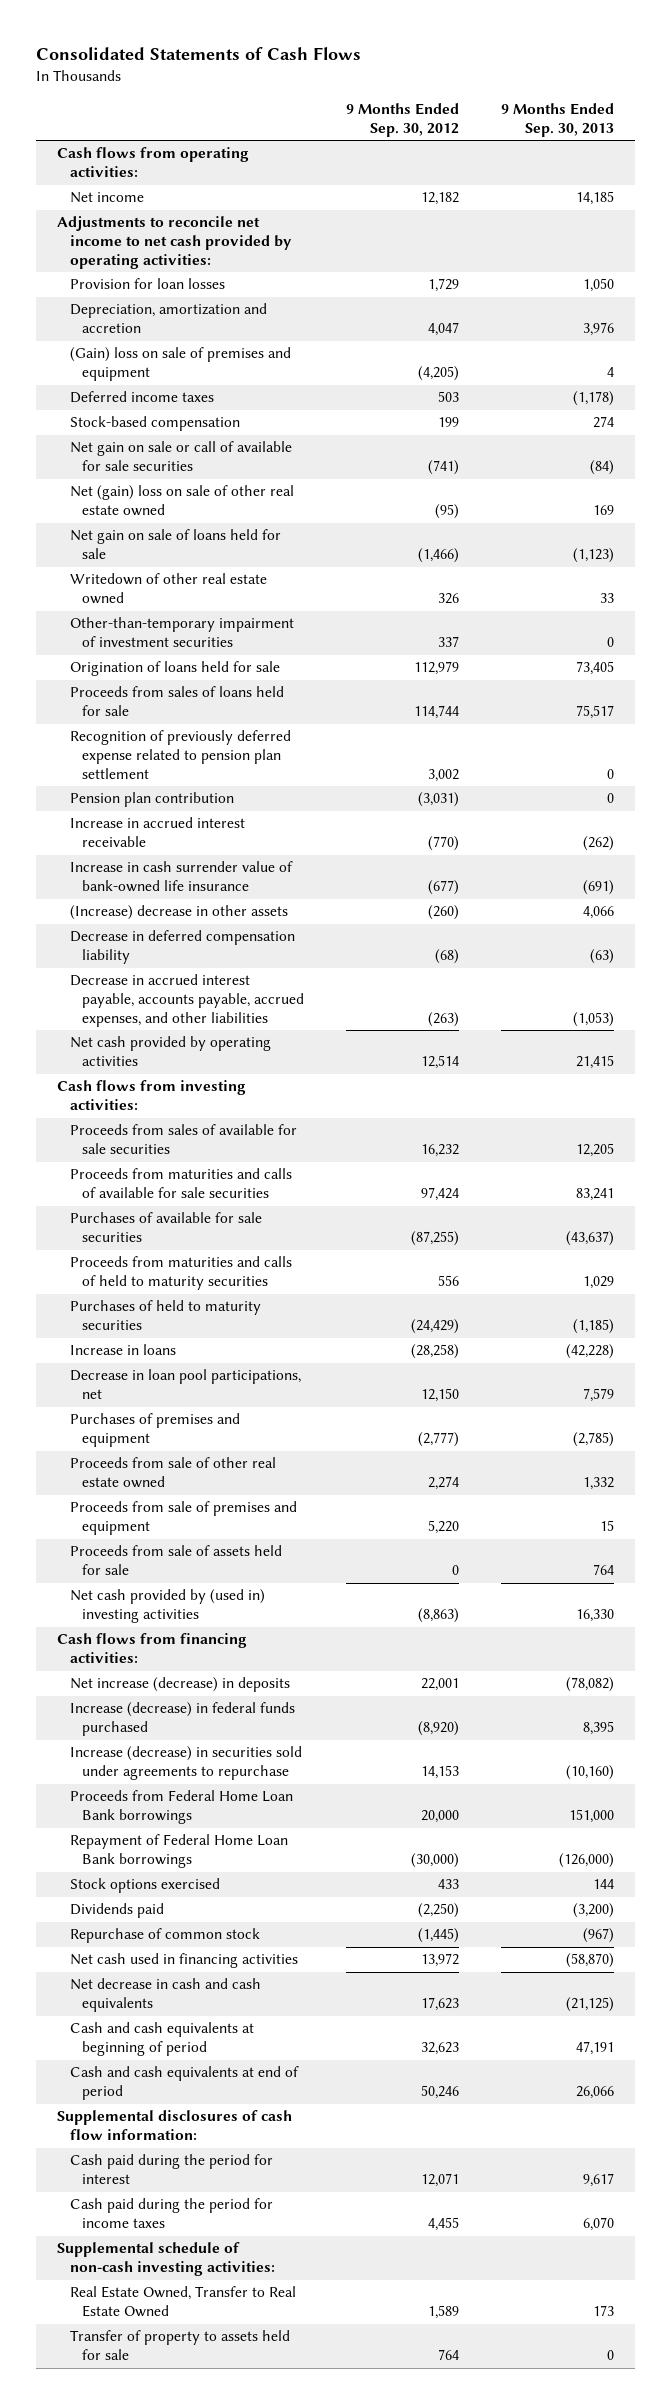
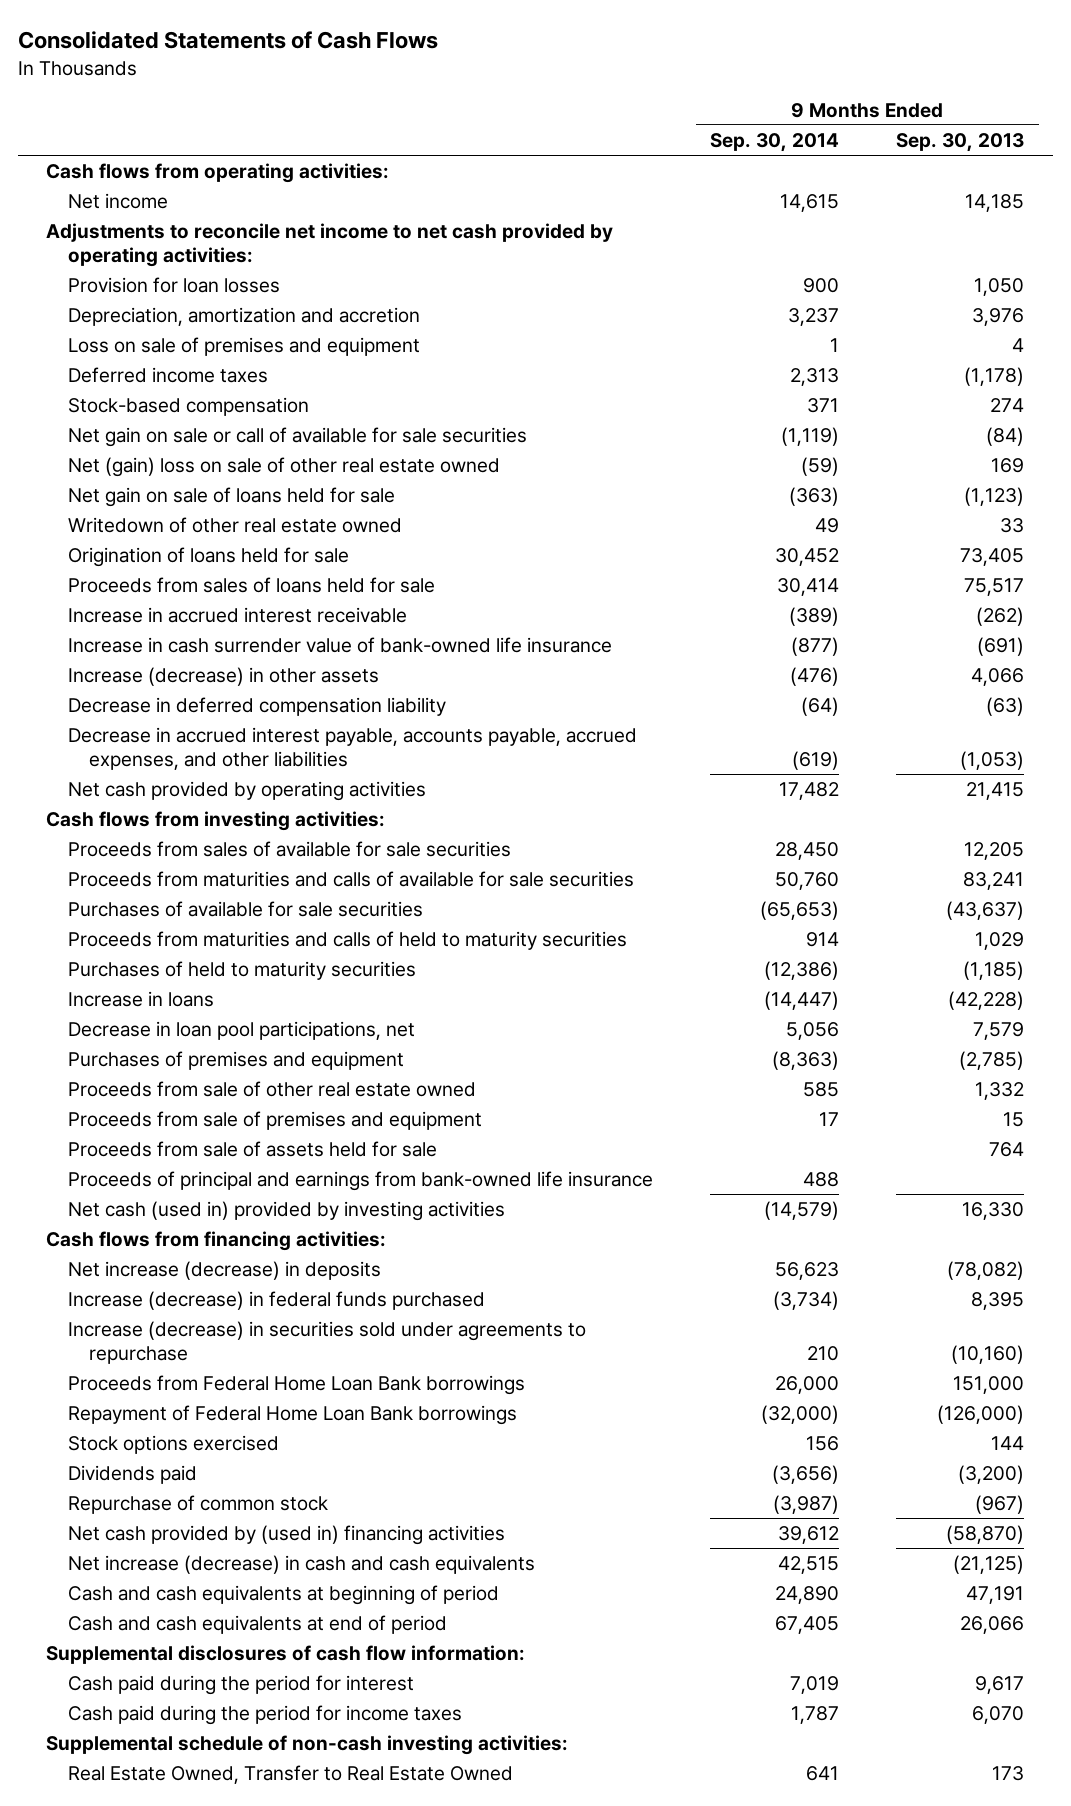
- | 9 Months Ended Sep. 30, 2012 | 9 Months Ended Sep. 30, 2013
+ | 9 Months Ended Sep. 30, 2014 | 9 Months Ended Sep. 30, 2013
- (Gain) loss on sale of premises and equipment | (4,205) | 4
+ Loss on sale of premises and equipment | 1 | 4
- Other-than-temporary impairment of investment securities | 337 | 0
- Recognition of previously deferred expense related to pension plan settlement | 3,002 | 0
- Pension plan contribution | (3,031) | 0
- (Increase) decrease in other assets | (260) | 4,066
+ Increase (decrease) in other assets | (476) | 4,066
- Net cash provided by (used in) investing activities | (8,863) | 16,330
+ Proceeds of principal and earnings from bank-owned life insurance | 488 |
+ Net cash (used in) provided by investing activities | (14,579) | 16,330
- Net cash used in financing activities | 13,972 | (58,870)
- Net decrease in cash and cash equivalents | 17,623 | (21,125)
+ Net cash provided by (used in) financing activities | 39,612 | (58,870)
+ Net increase (decrease) in cash and cash equivalents | 42,515 | (21,125)
- Transfer of property to assets held for sale | 764 | 0

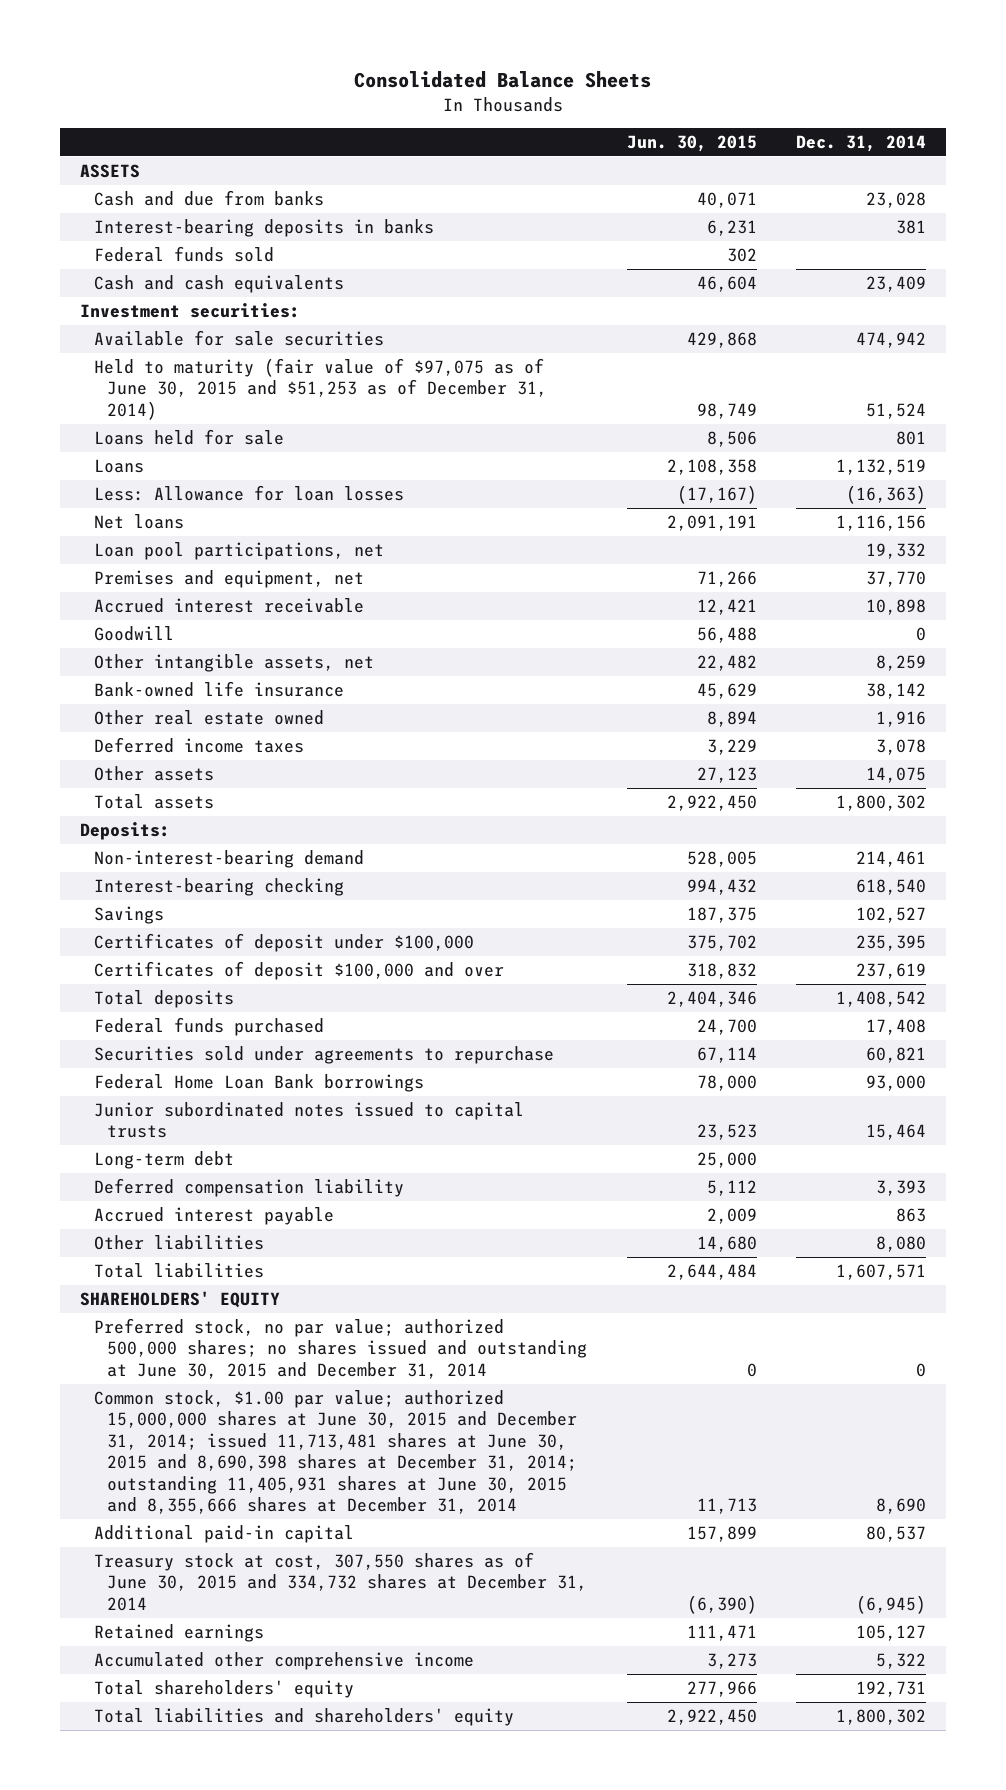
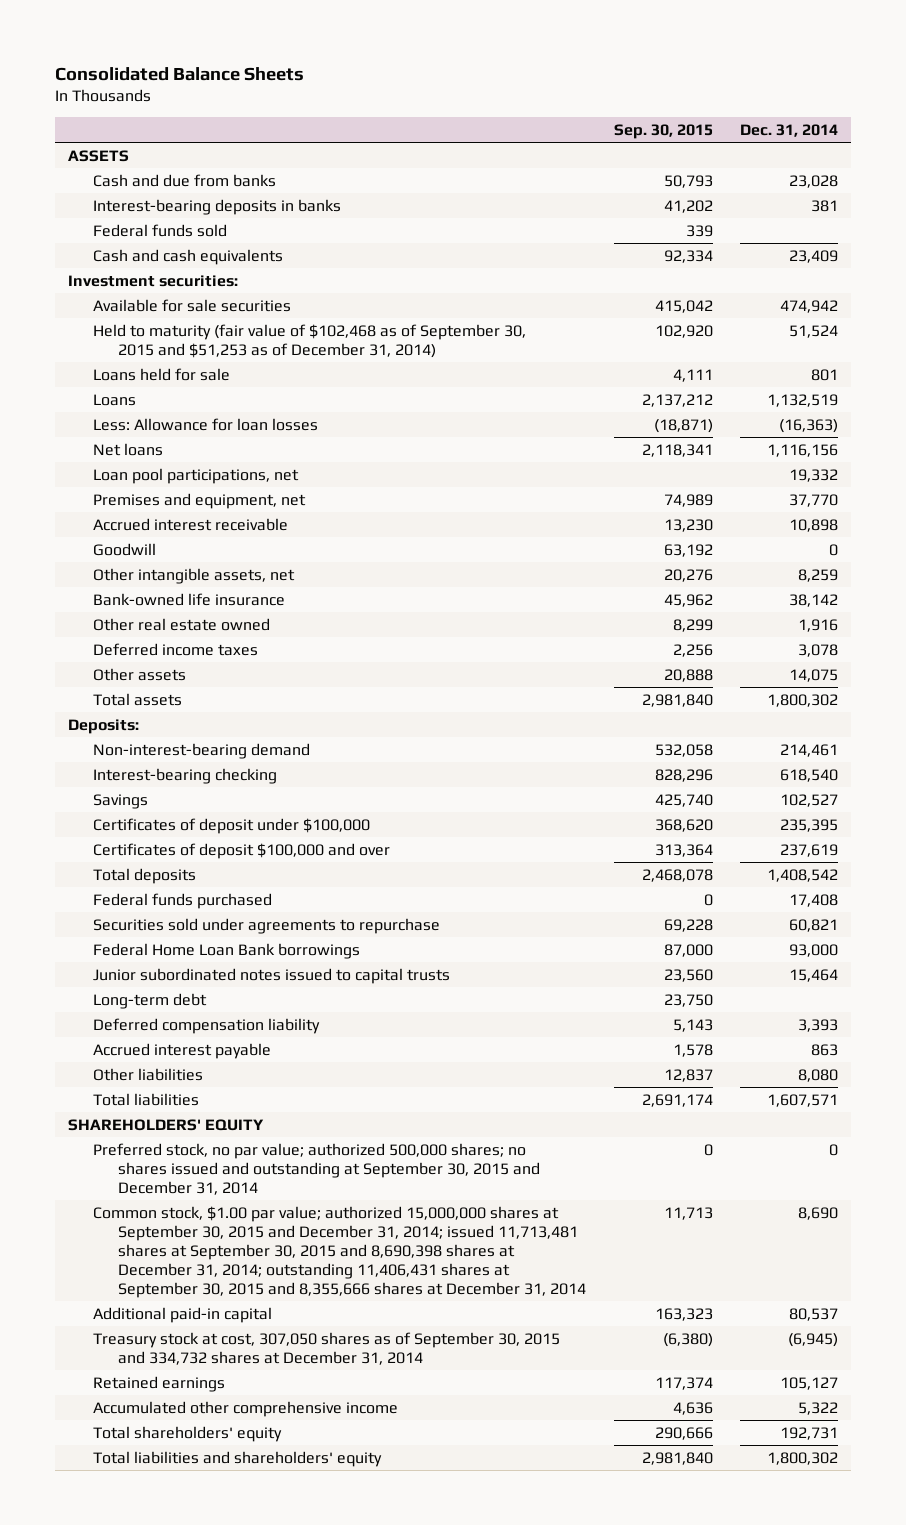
- | Jun. 30, 2015 | Dec. 31, 2014
+ | Sep. 30, 2015 | Dec. 31, 2014
- Held to maturity (fair value of $97,075 as of June 30, 2015 and $51,253 as of December 31, 2014) | 98,749 | 51,524
+ Held to maturity (fair value of $102,468 as of September 30, 2015 and $51,253 as of December 31, 2014) | 102,920 | 51,524
- Preferred stock, no par value; authorized 500,000 shares; no shares issued and outstanding at June 30, 2015 and December 31, 2014 | 0 | 0
- Common stock, $1.00 par value; authorized 15,000,000 shares at June 30, 2015 and December 31, 2014; issued 11,713,481 shares at June 30, 2015 and 8,690,398 shares at December 31, 2014; outstanding 11,405,931 shares at June 30, 2015 and 8,355,666 shares at December 31, 2014 | 11,713 | 8,690
+ Preferred stock, no par value; authorized 500,000 shares; no shares issued and outstanding at September 30, 2015 and December 31, 2014 | 0 | 0
+ Common stock, $1.00 par value; authorized 15,000,000 shares at September 30, 2015 and December 31, 2014; issued 11,713,481 shares at September 30, 2015 and 8,690,398 shares at December 31, 2014; outstanding 11,406,431 shares at September 30, 2015 and 8,355,666 shares at December 31, 2014 | 11,713 | 8,690
- Treasury stock at cost, 307,550 shares as of June 30, 2015 and 334,732 shares at December 31, 2014 | (6,390) | (6,945)
+ Treasury stock at cost, 307,050 shares as of September 30, 2015 and 334,732 shares at December 31, 2014 | (6,380) | (6,945)

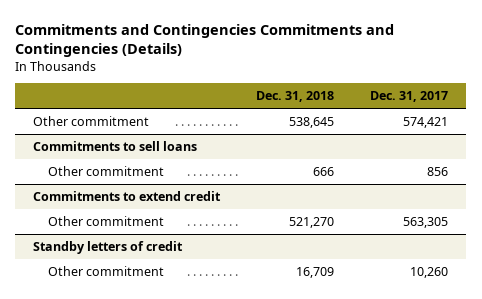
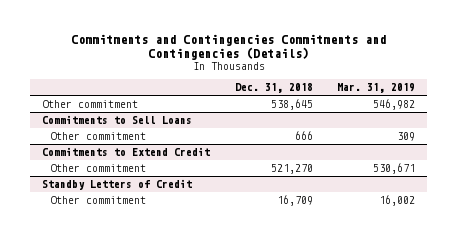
- | Dec. 31, 2018 | Dec. 31, 2017
+ | Dec. 31, 2018 | Mar. 31, 2019
- Commitments to sell loans
+ Commitments to Sell Loans
- Commitments to extend credit
+ Commitments to Extend Credit
- Standby letters of credit
+ Standby Letters of Credit

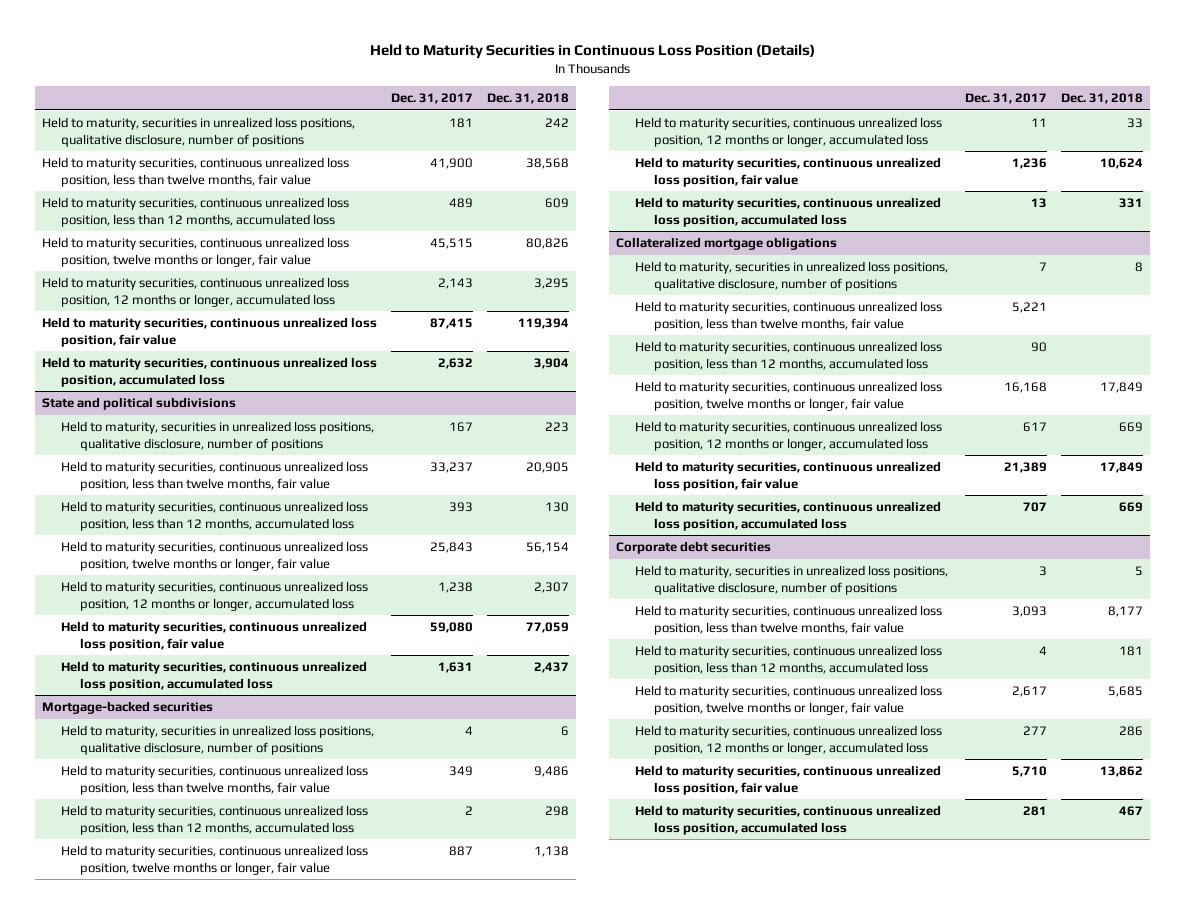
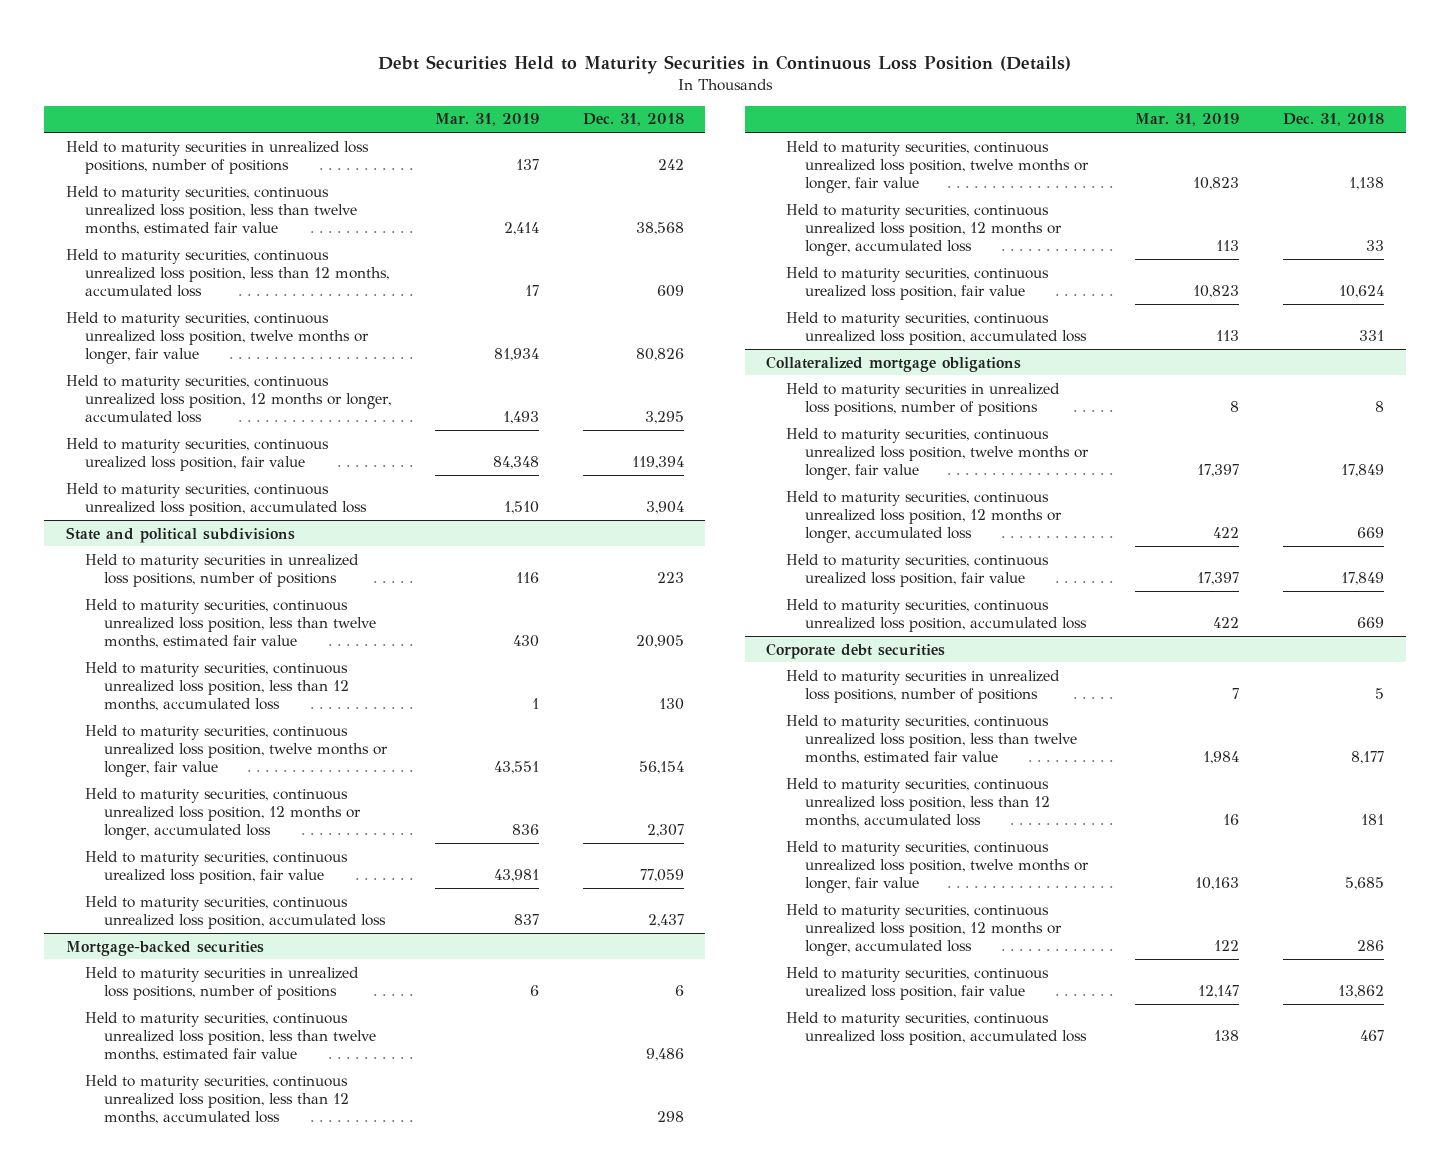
- Held to Maturity Securities in Continuous Loss Position (Details)
+ Debt Securities Held to Maturity Securities in Continuous Loss Position (Details)
- | Dec. 31, 2017 | Dec. 31, 2018
+ | Mar. 31, 2019 | Dec. 31, 2018
- Held to maturity, securities in unrealized loss positions, qualitative disclosure, number of positions | 181 | 242
- Held to maturity securities, continuous unrealized loss position, less than twelve months, fair value | 41,900 | 38,568
+ Held to maturity securities in unrealized loss positions, number of positions | 137 | 242
+ Held to maturity securities, continuous unrealized loss position, less than twelve months, estimated fair value | 2,414 | 38,568
- Held to maturity securities, continuous unrealized loss position, fair value | 87,415 | 119,394
+ Held to maturity securities, continuous urealized loss position, fair value | 84,348 | 119,394
@ State and political subdivisions
- Held to maturity, securities in unrealized loss positions, qualitative disclosure, number of positions | 167 | 223
- Held to maturity securities, continuous unrealized loss position, less than twelve months, fair value | 33,237 | 20,905
+ Held to maturity securities in unrealized loss positions, number of positions | 116 | 223
+ Held to maturity securities, continuous unrealized loss position, less than twelve months, estimated fair value | 430 | 20,905
- Held to maturity securities, continuous unrealized loss position, fair value | 59,080 | 77,059
+ Held to maturity securities, continuous urealized loss position, fair value | 43,981 | 77,059
@ Mortgage-backed securities
- Held to maturity, securities in unrealized loss positions, qualitative disclosure, number of positions | 4 | 6
- Held to maturity securities, continuous unrealized loss position, less than twelve months, fair value | 349 | 9,486
+ Held to maturity securities in unrealized loss positions, number of positions | 6 | 6
+ Held to maturity securities, continuous unrealized loss position, less than twelve months, estimated fair value | | 9,486
- Held to maturity securities, continuous unrealized loss position, fair value | 1,236 | 10,624
+ Held to maturity securities, continuous urealized loss position, fair value | 10,823 | 10,624
@ Collateralized mortgage obligations
- Held to maturity, securities in unrealized loss positions, qualitative disclosure, number of positions | 7 | 8
- Held to maturity securities, continuous unrealized loss position, less than twelve months, fair value | 5,221 |
- Held to maturity securities, continuous unrealized loss position, less than 12 months, accumulated loss | 90 |
+ Held to maturity securities in unrealized loss positions, number of positions | 8 | 8
- Held to maturity securities, continuous unrealized loss position, fair value | 21,389 | 17,849
+ Held to maturity securities, continuous urealized loss position, fair value | 17,397 | 17,849
@ Corporate debt securities
- Held to maturity, securities in unrealized loss positions, qualitative disclosure, number of positions | 3 | 5
- Held to maturity securities, continuous unrealized loss position, less than twelve months, fair value | 3,093 | 8,177
+ Held to maturity securities in unrealized loss positions, number of positions | 7 | 5
+ Held to maturity securities, continuous unrealized loss position, less than twelve months, estimated fair value | 1,984 | 8,177
- Held to maturity securities, continuous unrealized loss position, fair value | 5,710 | 13,862
+ Held to maturity securities, continuous urealized loss position, fair value | 12,147 | 13,862

